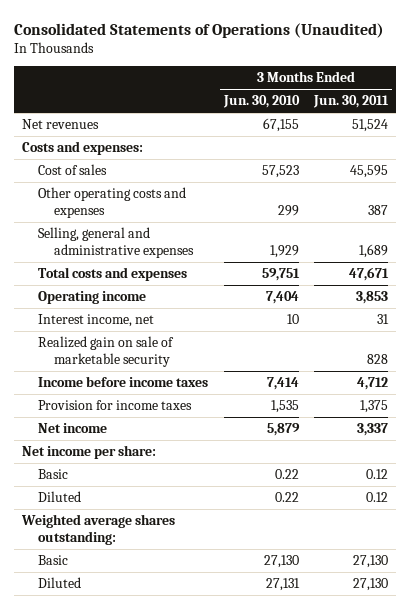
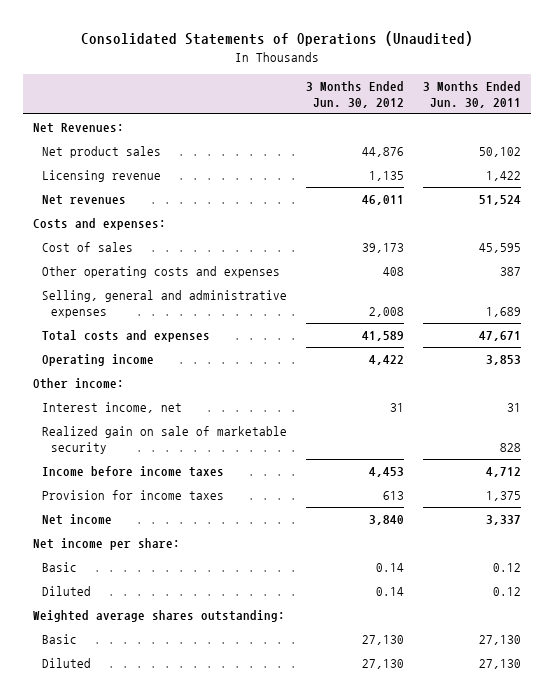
- | 3 Months Ended Jun. 30, 2010 | 3 Months Ended Jun. 30, 2011
+ | 3 Months Ended Jun. 30, 2012 | 3 Months Ended Jun. 30, 2011
+ Net Revenues:
+ Net product sales | 44,876 | 50,102
+ Licensing revenue | 1,135 | 1,422
+ Other income:

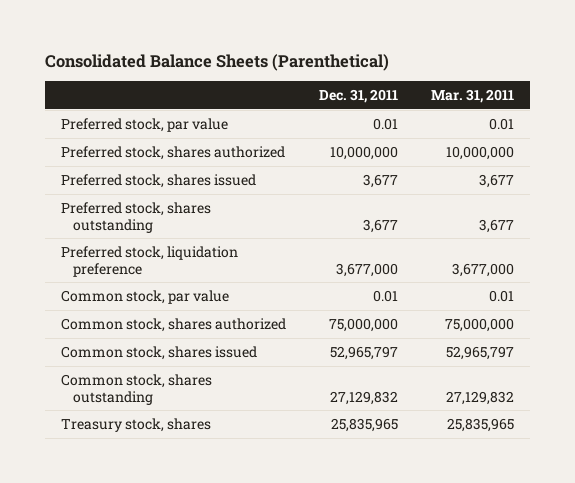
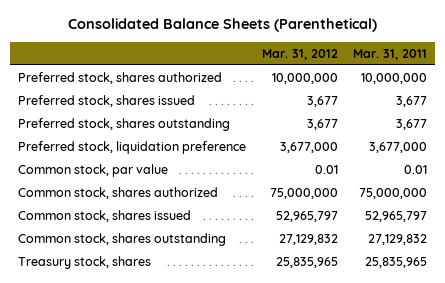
- | Dec. 31, 2011 | Mar. 31, 2011
+ | Mar. 31, 2012 | Mar. 31, 2011
- Preferred stock, par value | 0.01 | 0.01

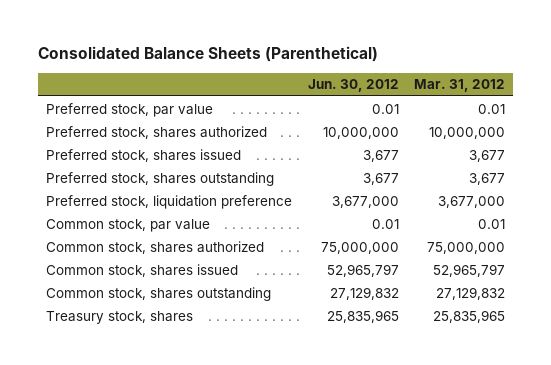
- | Mar. 31, 2012 | Mar. 31, 2011
+ | Jun. 30, 2012 | Mar. 31, 2012
+ Preferred stock, par value | 0.01 | 0.01

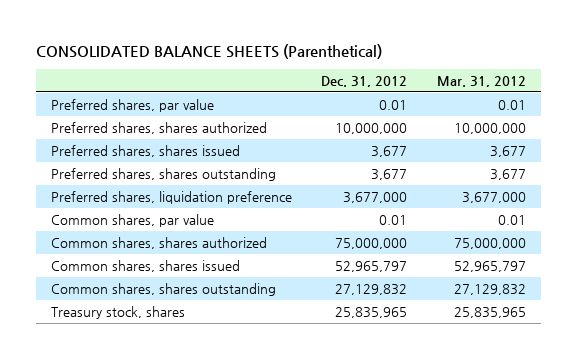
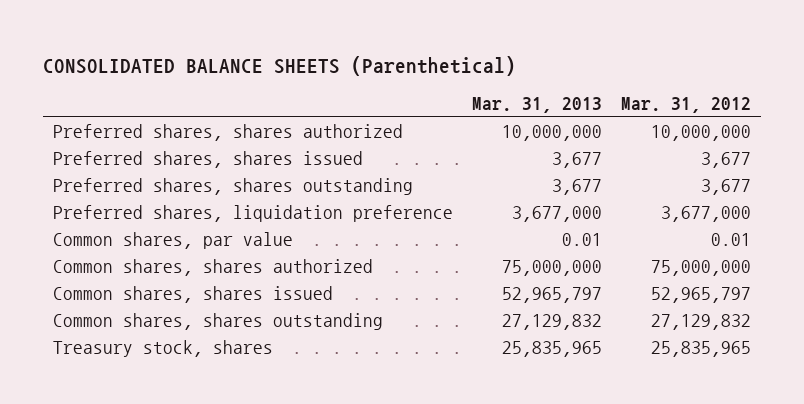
- | Dec. 31, 2012 | Mar. 31, 2012
+ | Mar. 31, 2013 | Mar. 31, 2012
- Preferred shares, par value | 0.01 | 0.01

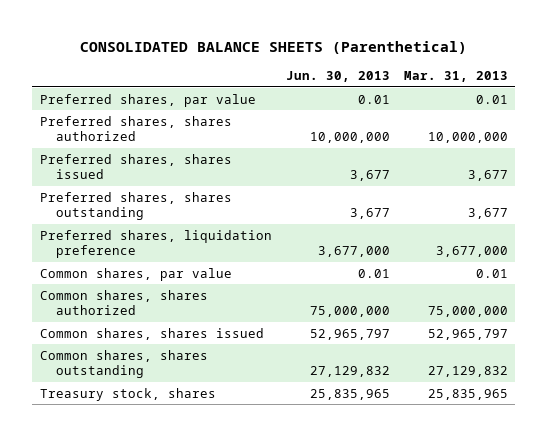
- | Mar. 31, 2013 | Mar. 31, 2012
+ | Jun. 30, 2013 | Mar. 31, 2013
+ Preferred shares, par value | 0.01 | 0.01

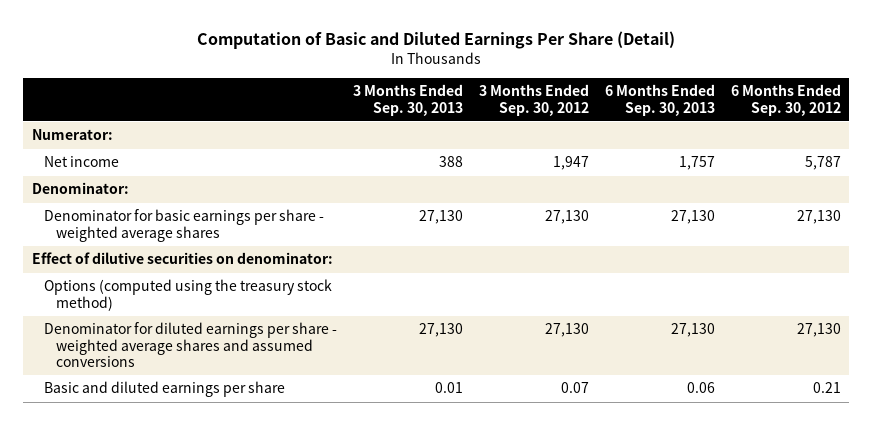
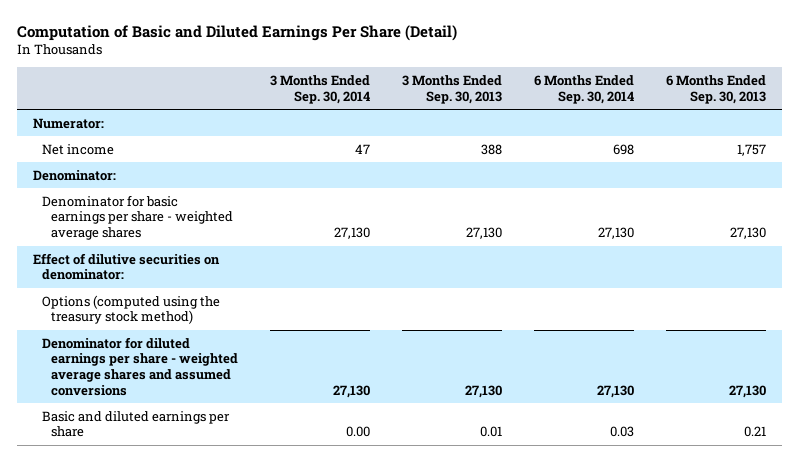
- | 3 Months Ended Sep. 30, 2013 | 3 Months Ended Sep. 30, 2012 | 6 Months Ended Sep. 30, 2013 | 6 Months Ended Sep. 30, 2012
+ | 3 Months Ended Sep. 30, 2014 | 3 Months Ended Sep. 30, 2013 | 6 Months Ended Sep. 30, 2014 | 6 Months Ended Sep. 30, 2013
- Basic and diluted earnings per share | 0.01 | 0.07 | 0.06 | 0.21
+ Basic and diluted earnings per share | 0.00 | 0.01 | 0.03 | 0.21

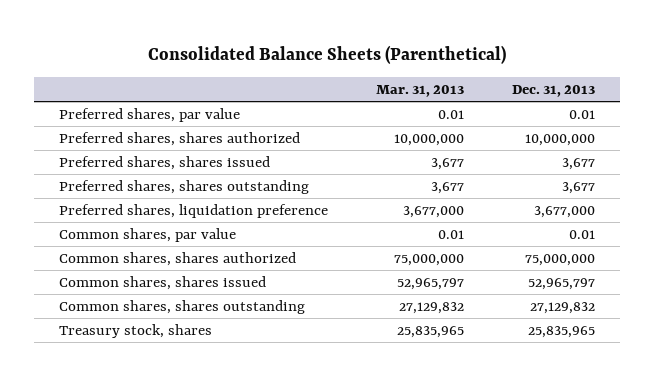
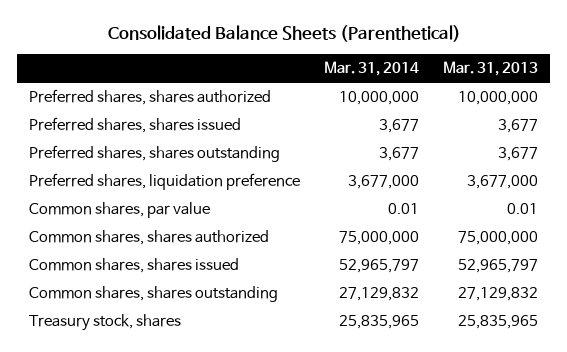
- | Mar. 31, 2013 | Dec. 31, 2013
+ | Mar. 31, 2014 | Mar. 31, 2013
- Preferred shares, par value | 0.01 | 0.01

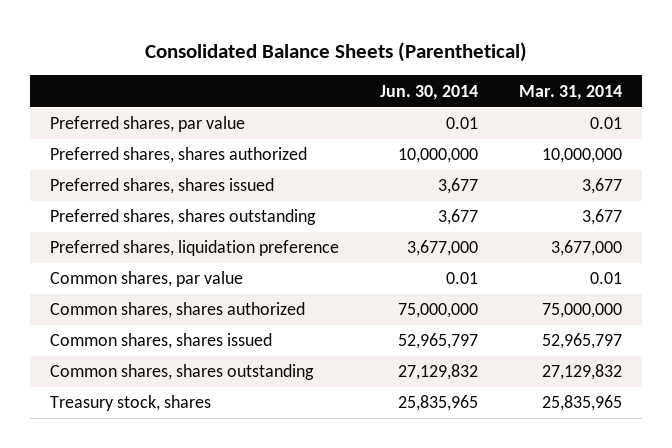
- | Mar. 31, 2014 | Mar. 31, 2013
+ | Jun. 30, 2014 | Mar. 31, 2014
+ Preferred shares, par value | 0.01 | 0.01

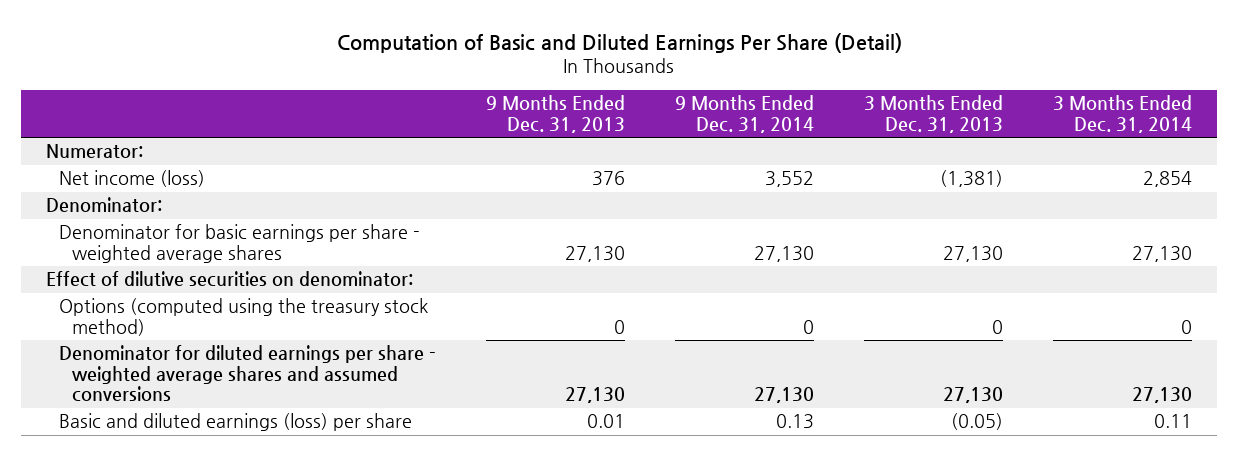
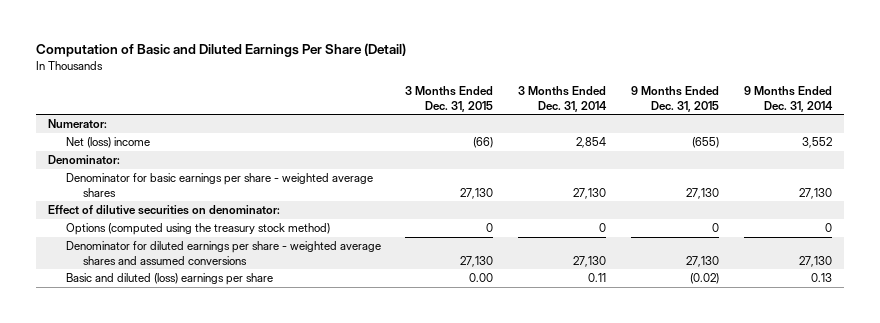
- | 9 Months Ended Dec. 31, 2013 | 9 Months Ended Dec. 31, 2014 | 3 Months Ended Dec. 31, 2013 | 3 Months Ended Dec. 31, 2014
+ | 3 Months Ended Dec. 31, 2015 | 3 Months Ended Dec. 31, 2014 | 9 Months Ended Dec. 31, 2015 | 9 Months Ended Dec. 31, 2014
- Net income (loss) | 376 | 3,552 | (1,381) | 2,854
+ Net (loss) income | (66) | 2,854 | (655) | 3,552
- Basic and diluted earnings (loss) per share | 0.01 | 0.13 | (0.05) | 0.11
+ Basic and diluted (loss) earnings per share | 0.00 | 0.11 | (0.02) | 0.13

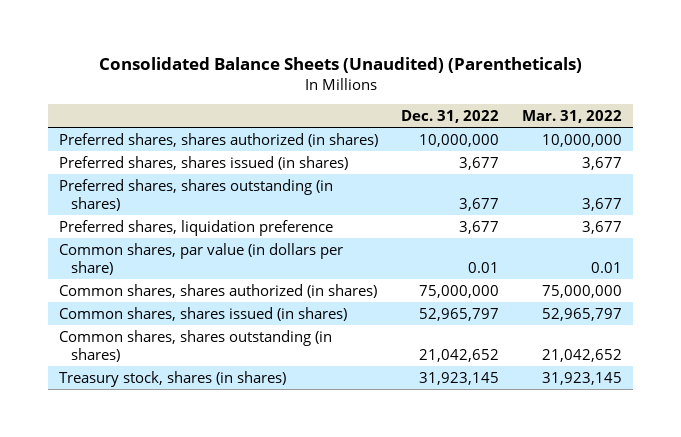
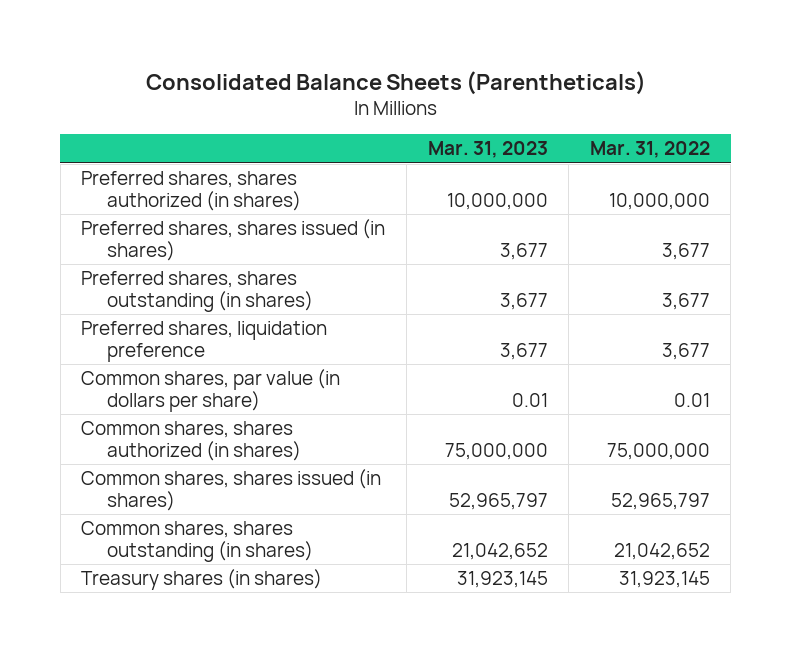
- Consolidated Balance Sheets (Unaudited) (Parentheticals)
+ Consolidated Balance Sheets (Parentheticals)
- | Dec. 31, 2022 | Mar. 31, 2022
+ | Mar. 31, 2023 | Mar. 31, 2022
- Treasury stock, shares (in shares) | 31,923,145 | 31,923,145
+ Treasury shares (in shares) | 31,923,145 | 31,923,145

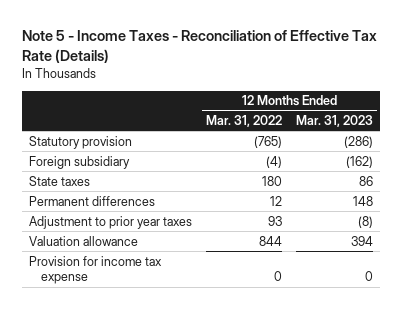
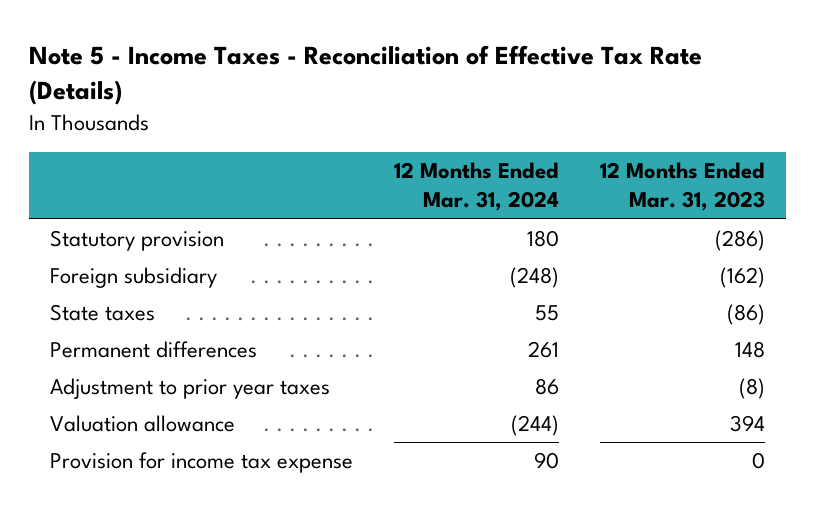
- | 12 Months Ended Mar. 31, 2022 | 12 Months Ended Mar. 31, 2023
+ | 12 Months Ended Mar. 31, 2024 | 12 Months Ended Mar. 31, 2023
- State taxes | 180 | 86
+ State taxes | 55 | (86)

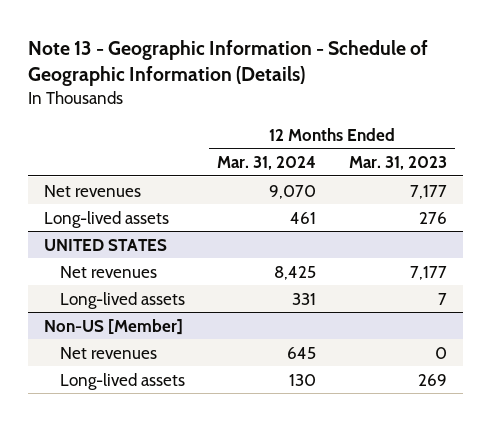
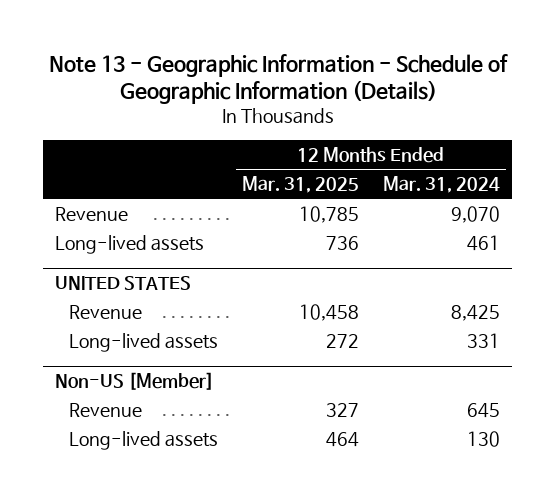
- | 12 Months Ended Mar. 31, 2024 | 12 Months Ended Mar. 31, 2023
+ | 12 Months Ended Mar. 31, 2025 | 12 Months Ended Mar. 31, 2024
- Net revenues | 9,070 | 7,177
+ Revenue | 10,785 | 9,070
@ UNITED STATES
- Net revenues | 8,425 | 7,177
+ Revenue | 10,458 | 8,425
@ Non-US [Member]
- Net revenues | 645 | 0
+ Revenue | 327 | 645

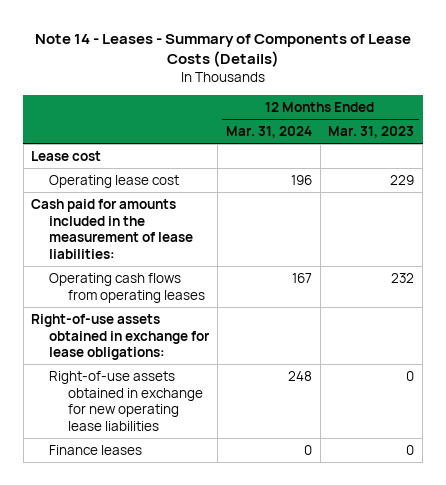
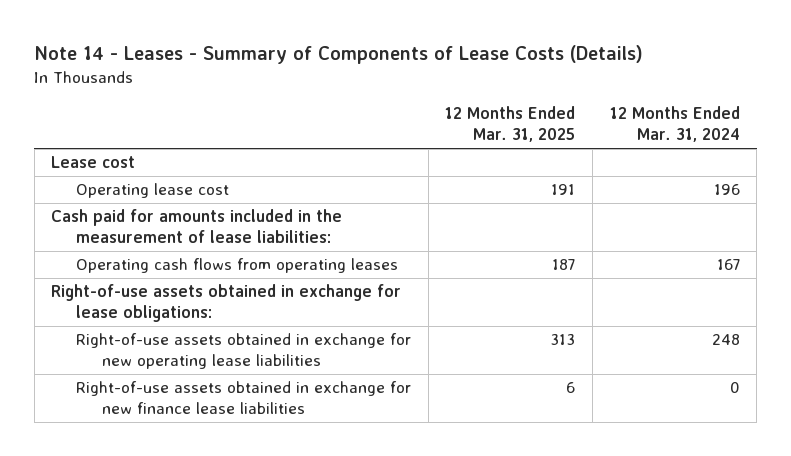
- | 12 Months Ended Mar. 31, 2024 | 12 Months Ended Mar. 31, 2023
+ | 12 Months Ended Mar. 31, 2025 | 12 Months Ended Mar. 31, 2024
- Finance leases | 0 | 0
+ Right-of-use assets obtained in exchange for new finance lease liabilities | 6 | 0

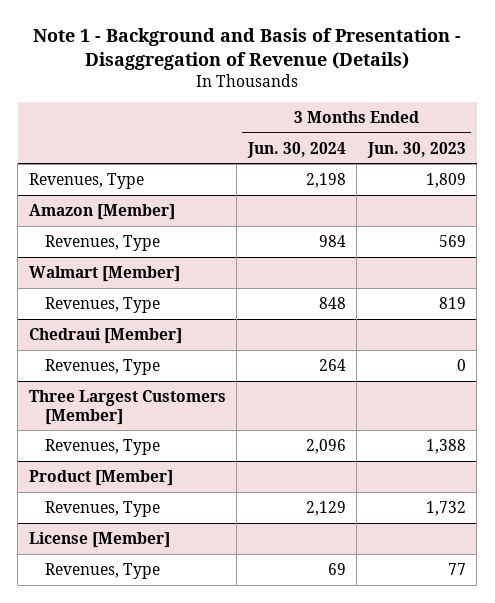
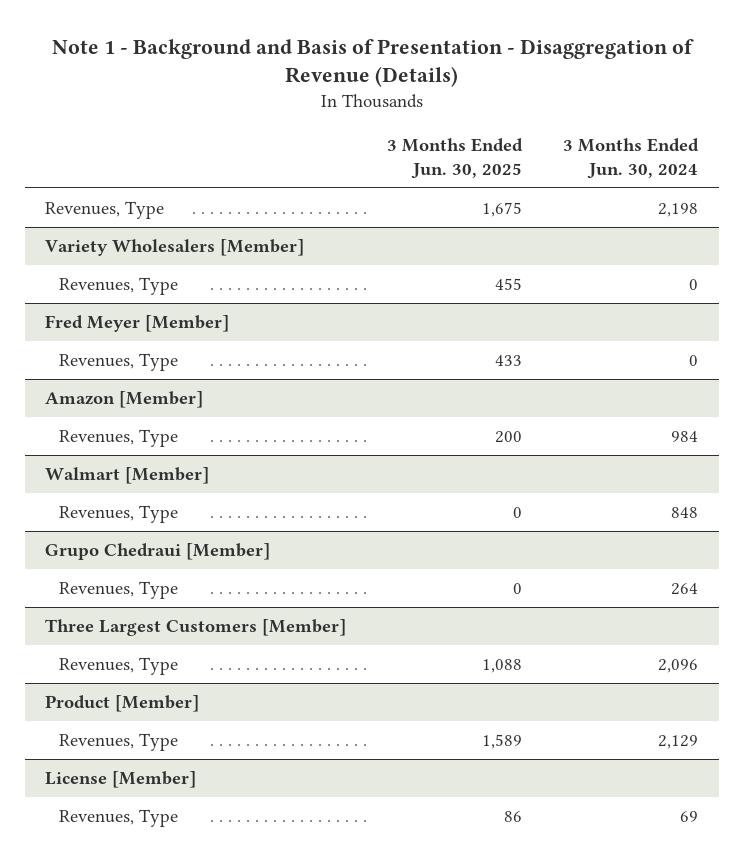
- | 3 Months Ended Jun. 30, 2024 | 3 Months Ended Jun. 30, 2023
+ | 3 Months Ended Jun. 30, 2025 | 3 Months Ended Jun. 30, 2024
+ Variety Wholesalers [Member]
+ Revenues, Type | 455 | 0
+ Fred Meyer [Member]
+ Revenues, Type | 433 | 0
- Chedraui [Member]
+ Grupo Chedraui [Member]

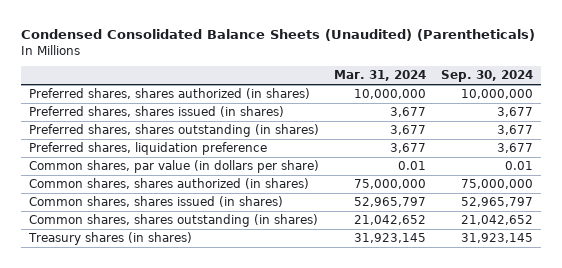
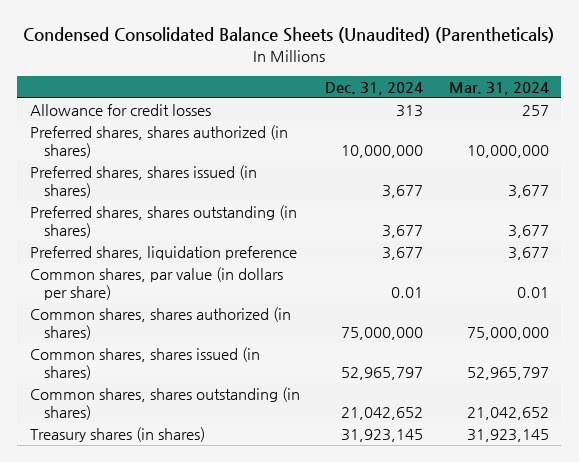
- | Mar. 31, 2024 | Sep. 30, 2024
+ | Dec. 31, 2024 | Mar. 31, 2024
+ Allowance for credit losses | 313 | 257

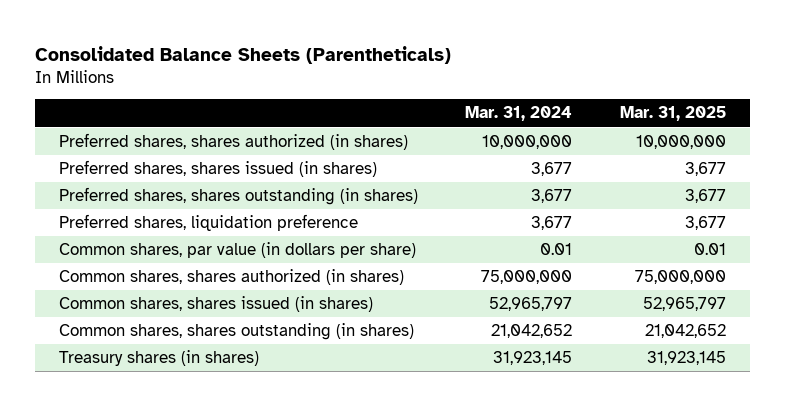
- Condensed Consolidated Balance Sheets (Unaudited) (Parentheticals)
+ Consolidated Balance Sheets (Parentheticals)
- | Dec. 31, 2024 | Mar. 31, 2024
+ | Mar. 31, 2024 | Mar. 31, 2025
- Allowance for credit losses | 313 | 257

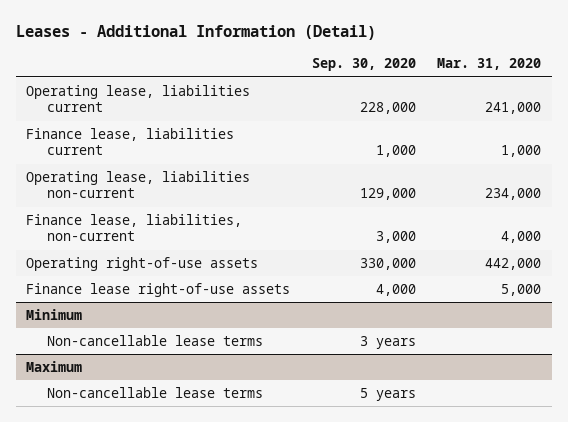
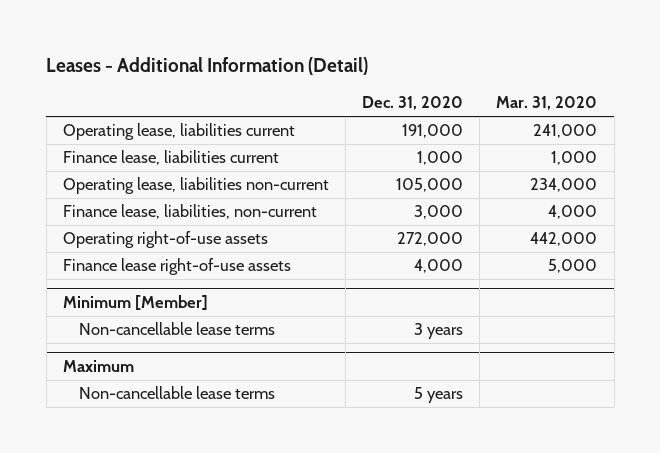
- | Sep. 30, 2020 | Mar. 31, 2020
+ | Dec. 31, 2020 | Mar. 31, 2020
- Minimum
+ Minimum [Member]

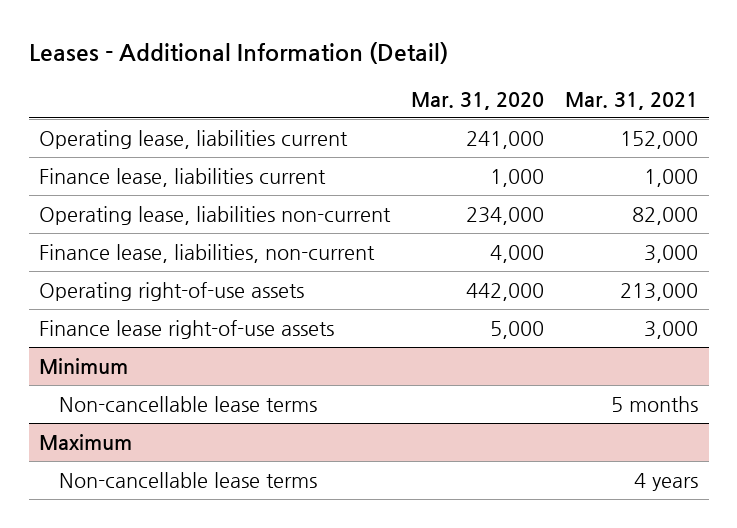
- | Dec. 31, 2020 | Mar. 31, 2020
+ | Mar. 31, 2020 | Mar. 31, 2021
- Minimum [Member]
+ Minimum

